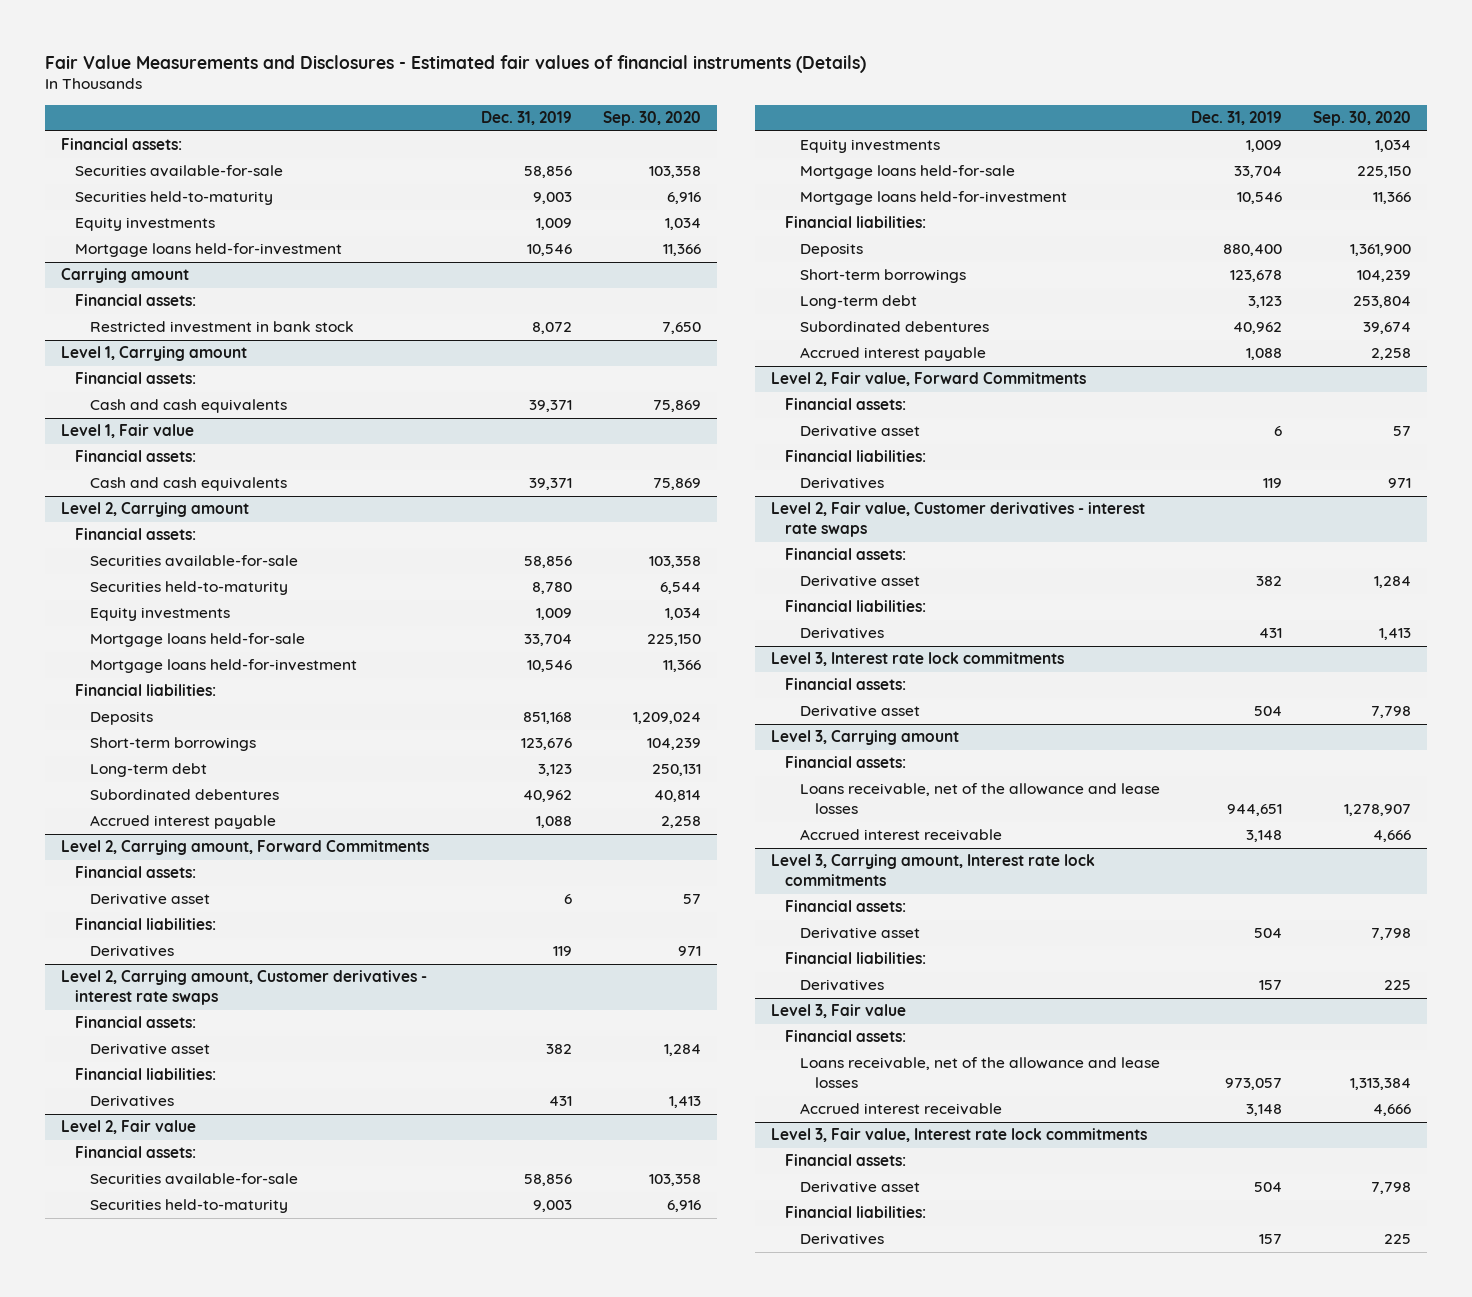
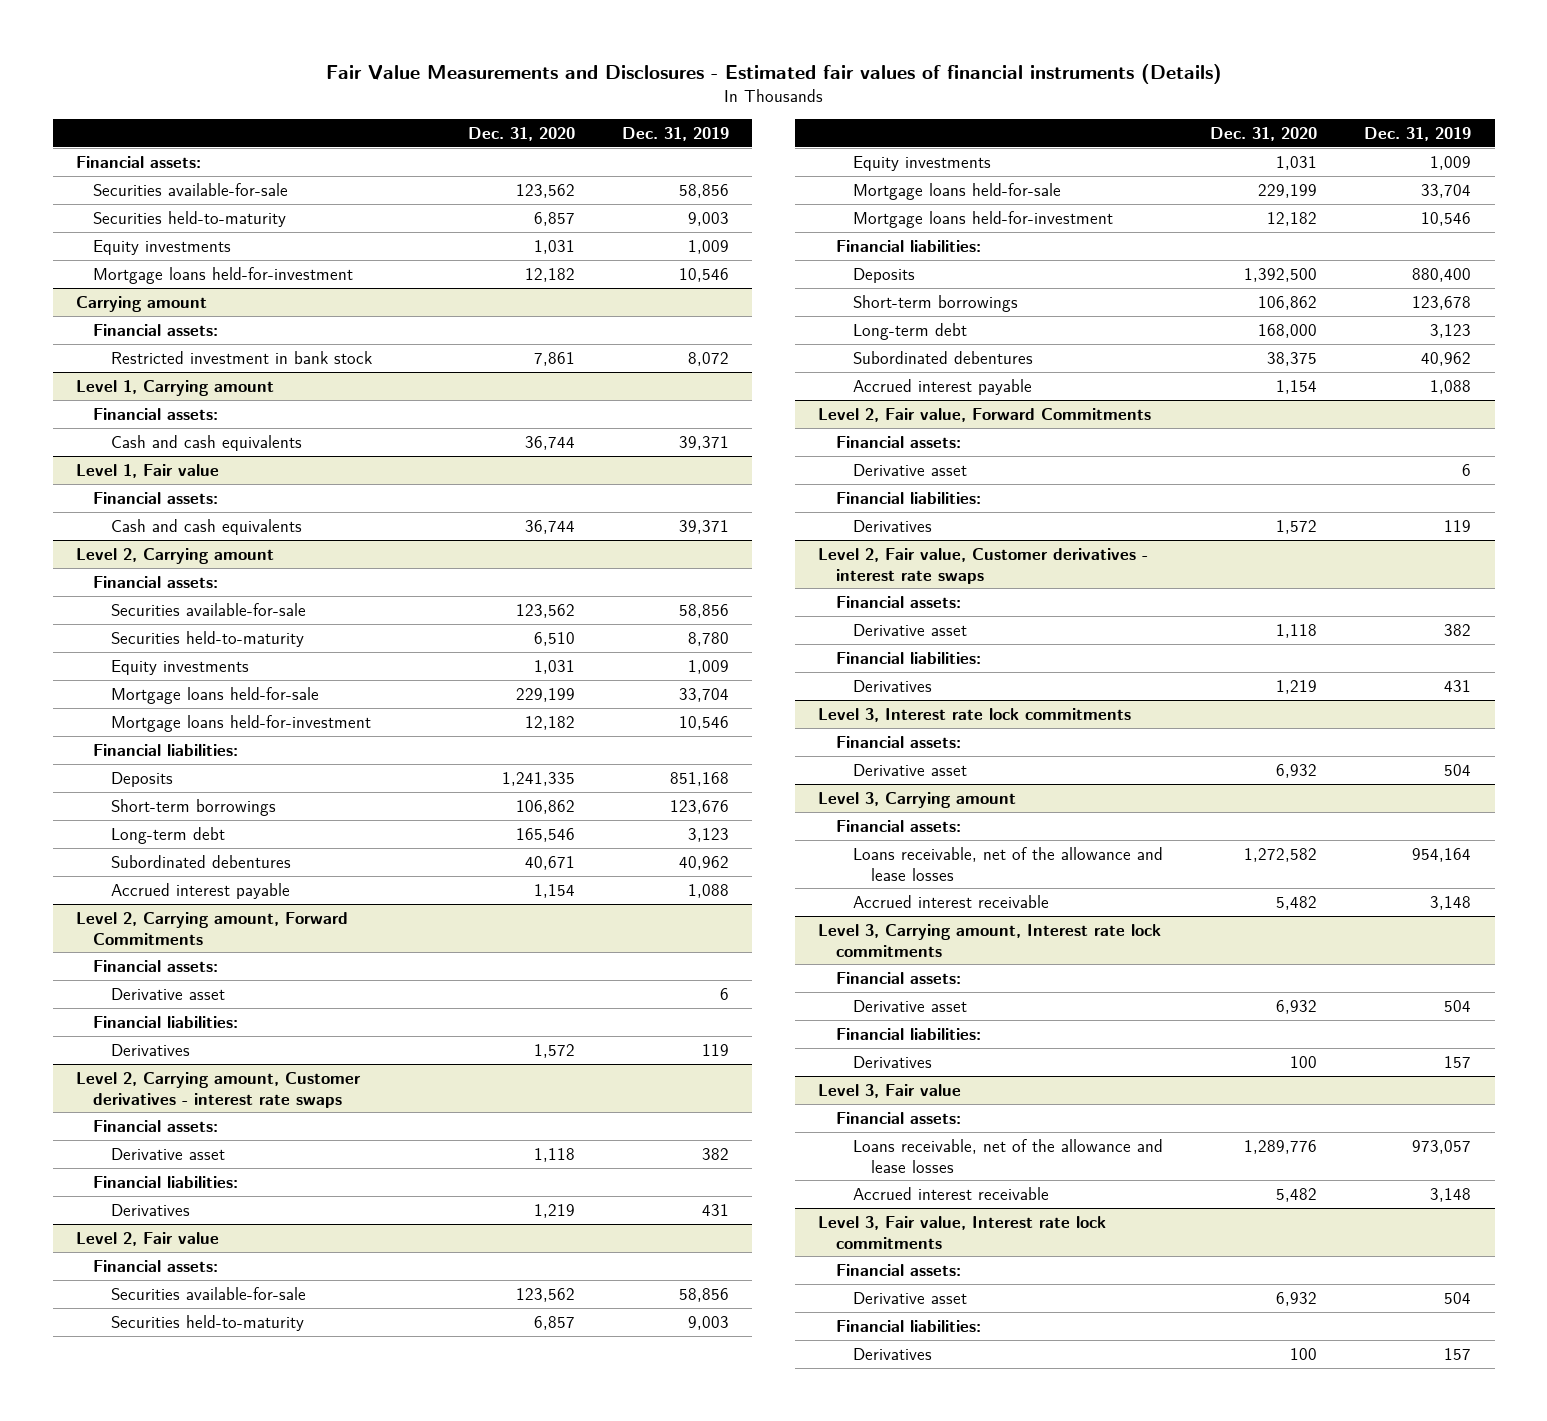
- | Dec. 31, 2019 | Sep. 30, 2020
+ | Dec. 31, 2020 | Dec. 31, 2019
@ Level 3, Carrying amount
- Loans receivable, net of the allowance and lease losses | 944,651 | 1,278,907
+ Loans receivable, net of the allowance and lease losses | 1,272,582 | 954,164

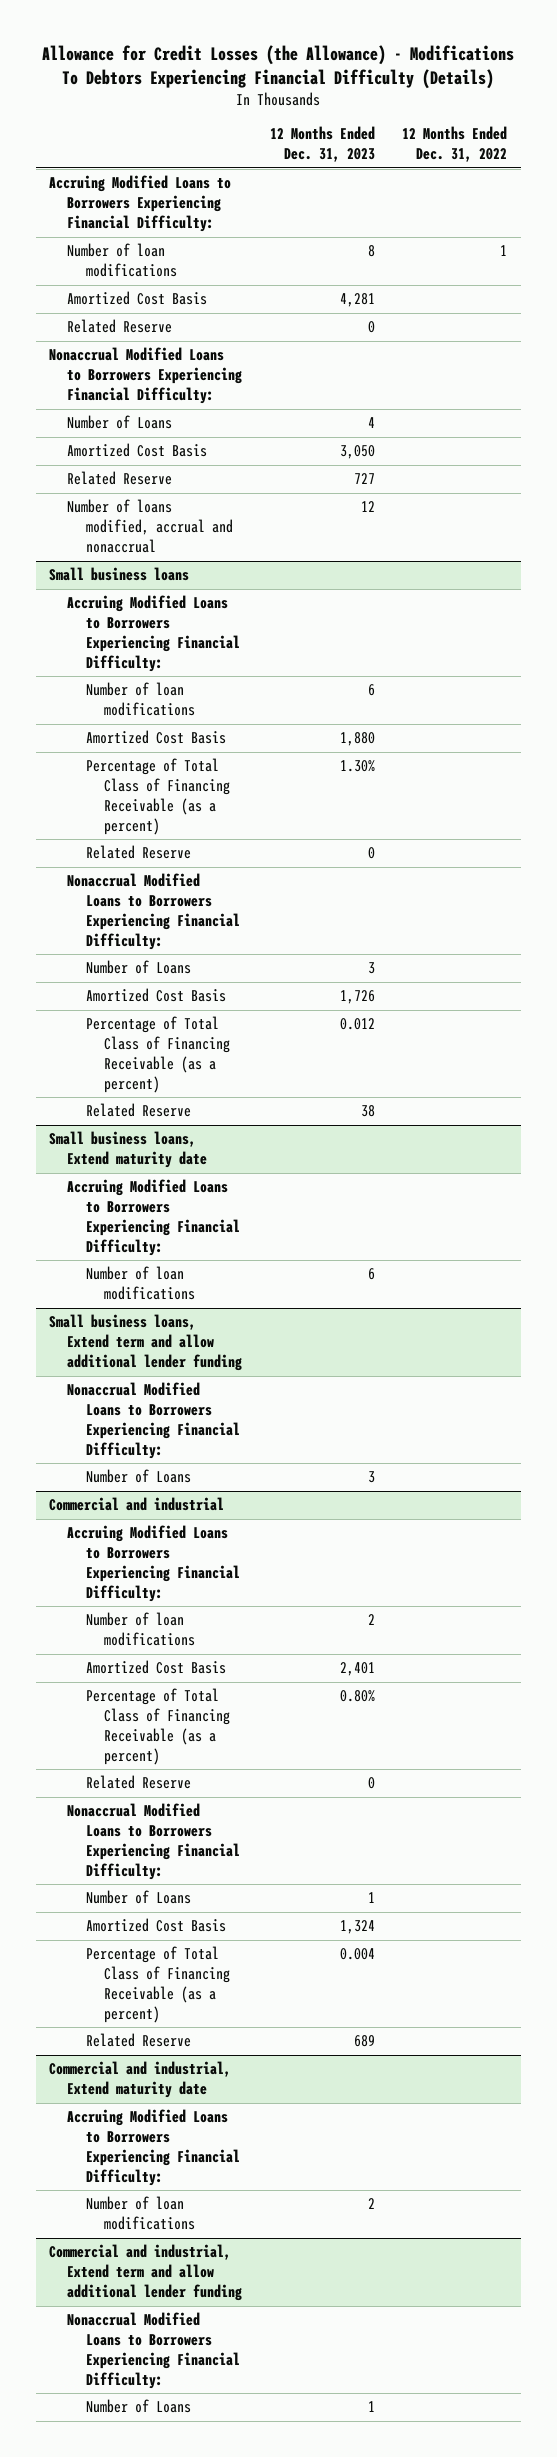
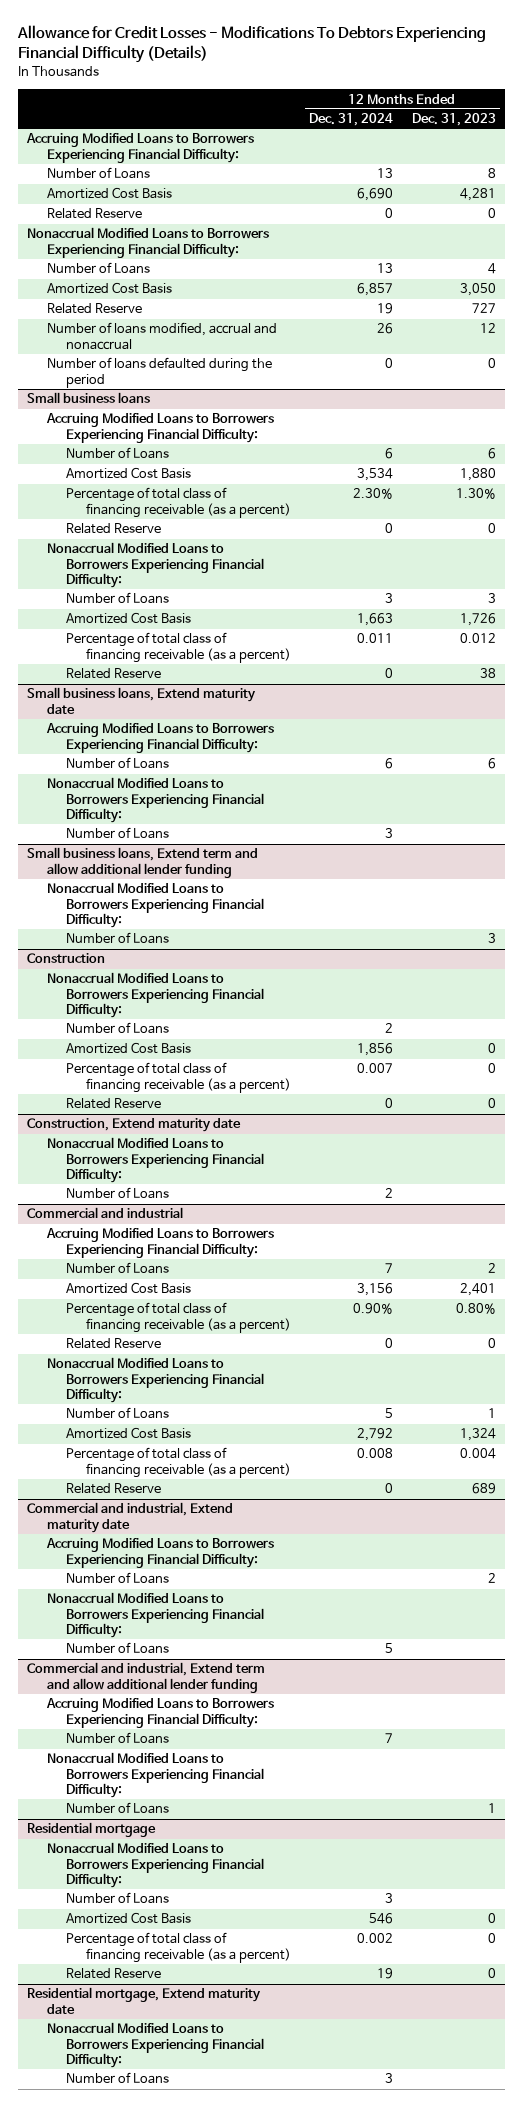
- Allowance for Credit Losses (the Allowance) - Modifications To Debtors Experiencing Financial Difficulty (Details)
+ Allowance for Credit Losses - Modifications To Debtors Experiencing Financial Difficulty (Details)
- | 12 Months Ended Dec. 31, 2023 | 12 Months Ended Dec. 31, 2022
+ | 12 Months Ended Dec. 31, 2024 | 12 Months Ended Dec. 31, 2023
- Number of loan modifications | 8 | 1
+ Number of Loans | 13 | 8
+ Number of loans defaulted during the period | 0 | 0
@ Small business loans
- Number of loan modifications | 6 |
+ Number of Loans | 6 | 6
- Percentage of Total Class of Financing Receivable (as a percent) | 1.30% |
+ Percentage of total class of financing receivable (as a percent) | 2.30% | 1.30%
- Percentage of Total Class of Financing Receivable (as a percent) | 0.012 |
+ Percentage of total class of financing receivable (as a percent) | 0.011 | 0.012
@ Small business loans, Extend maturity date
- Number of loan modifications | 6 |
+ Number of Loans | 6 | 6
+ Nonaccrual Modified Loans to Borrowers Experiencing Financial Difficulty:
+ Number of Loans | 3 |
+ Construction
+ Nonaccrual Modified Loans to Borrowers Experiencing Financial Difficulty:
+ Number of Loans | 2 |
+ Amortized Cost Basis | 1,856 | 0
+ Percentage of total class of financing receivable (as a percent) | 0.007 | 0
+ Related Reserve | 0 | 0
+ Construction, Extend maturity date
+ Nonaccrual Modified Loans to Borrowers Experiencing Financial Difficulty:
+ Number of Loans | 2 |
@ Commercial and industrial
- Number of loan modifications | 2 |
+ Number of Loans | 7 | 2
- Percentage of Total Class of Financing Receivable (as a percent) | 0.80% |
+ Percentage of total class of financing receivable (as a percent) | 0.90% | 0.80%
- Percentage of Total Class of Financing Receivable (as a percent) | 0.004 |
+ Percentage of total class of financing receivable (as a percent) | 0.008 | 0.004
@ Commercial and industrial, Extend maturity date
- Number of loan modifications | 2 |
+ Number of Loans | | 2
+ Nonaccrual Modified Loans to Borrowers Experiencing Financial Difficulty:
+ Number of Loans | 5 |
@ Commercial and industrial, Extend term and allow additional lender funding
+ Accruing Modified Loans to Borrowers Experiencing Financial Difficulty:
+ Number of Loans | 7 |
+ Residential mortgage
+ Nonaccrual Modified Loans to Borrowers Experiencing Financial Difficulty:
+ Number of Loans | 3 |
+ Amortized Cost Basis | 546 | 0
+ Percentage of total class of financing receivable (as a percent) | 0.002 | 0
+ Related Reserve | 19 | 0
+ Residential mortgage, Extend maturity date
+ Nonaccrual Modified Loans to Borrowers Experiencing Financial Difficulty:
+ Number of Loans | 3 |

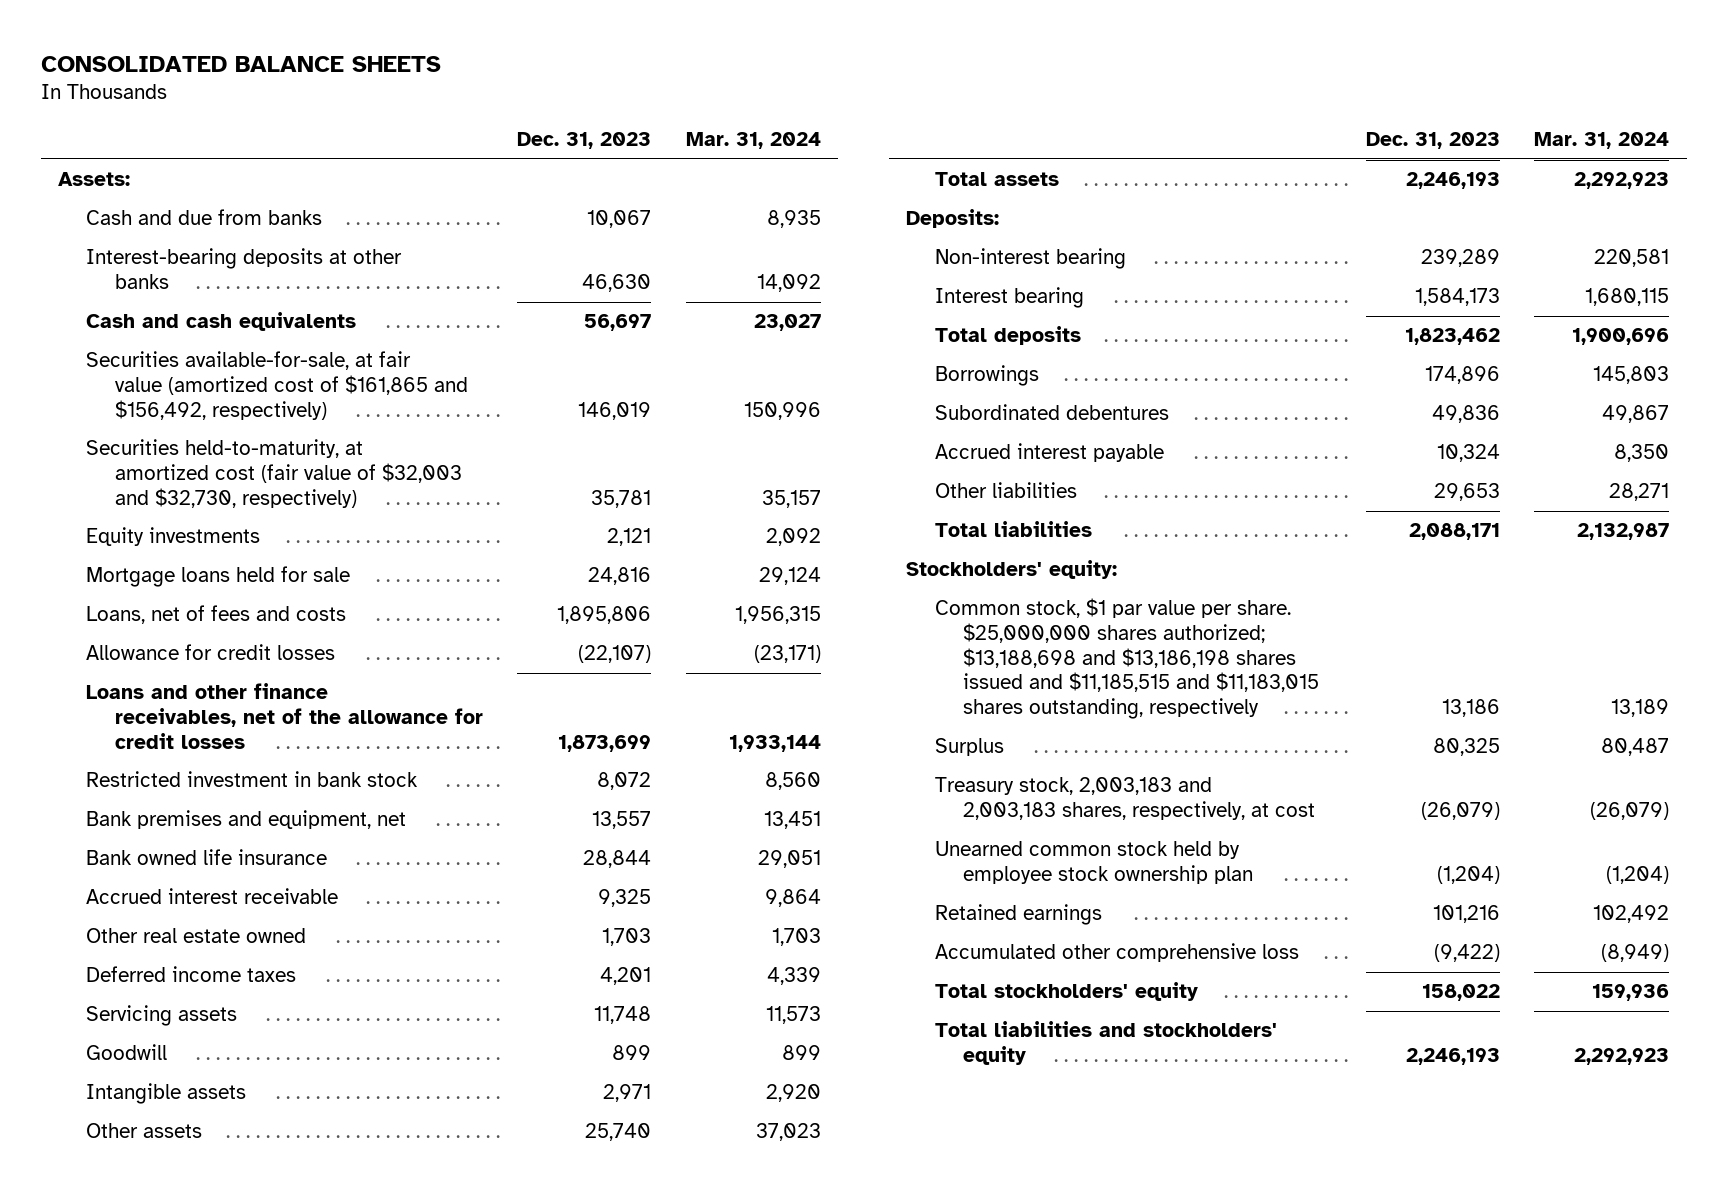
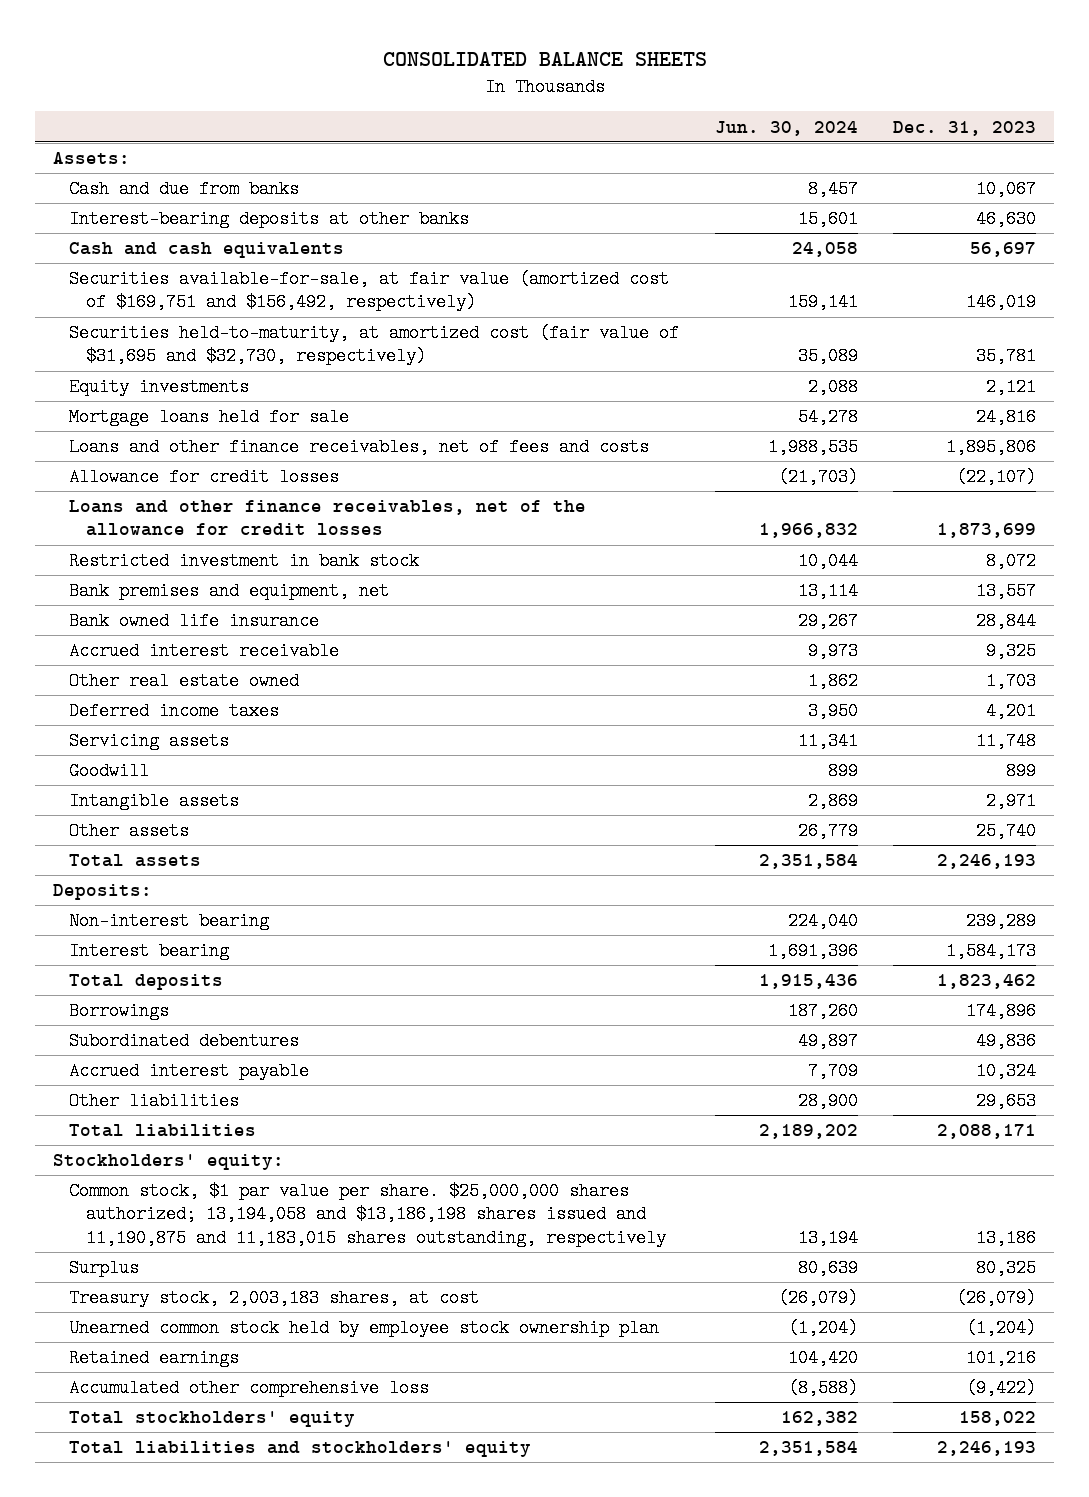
- | Dec. 31, 2023 | Mar. 31, 2024
+ | Jun. 30, 2024 | Dec. 31, 2023
- Securities available-for-sale, at fair value (amortized cost of $161,865 and $156,492, respectively) | 146,019 | 150,996
- Securities held-to-maturity, at amortized cost (fair value of $32,003 and $32,730, respectively) | 35,781 | 35,157
+ Securities available-for-sale, at fair value (amortized cost of $169,751 and $156,492, respectively) | 159,141 | 146,019
+ Securities held-to-maturity, at amortized cost (fair value of $31,695 and $32,730, respectively) | 35,089 | 35,781
- Loans, net of fees and costs | 1,895,806 | 1,956,315
+ Loans and other finance receivables, net of fees and costs | 1,988,535 | 1,895,806
- Common stock, $1 par value per share. $25,000,000 shares authorized; $13,188,698 and $13,186,198 shares issued and $11,185,515 and $11,183,015 shares outstanding, respectively | 13,186 | 13,189
+ Common stock, $1 par value per share. $25,000,000 shares authorized; 13,194,058 and $13,186,198 shares issued and 11,190,875 and 11,183,015 shares outstanding, respectively | 13,194 | 13,186
- Treasury stock, 2,003,183 and 2,003,183 shares, respectively, at cost | (26,079) | (26,079)
+ Treasury stock, 2,003,183 shares, at cost | (26,079) | (26,079)

